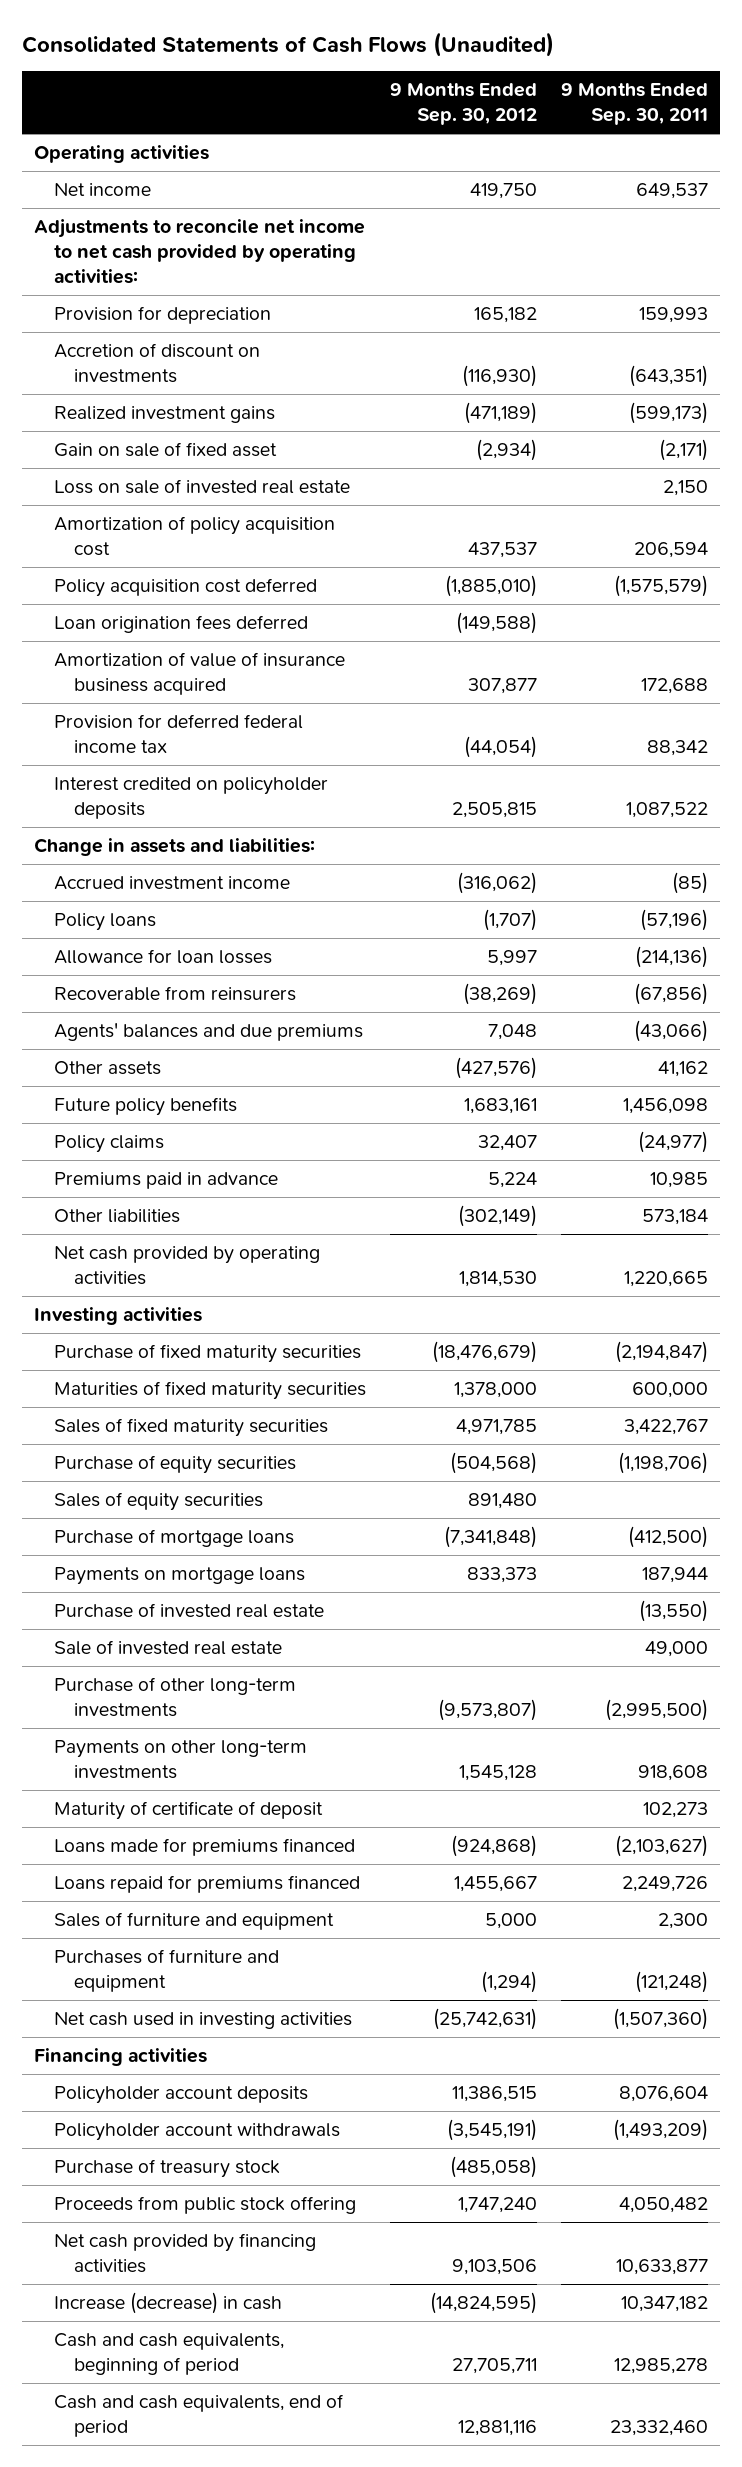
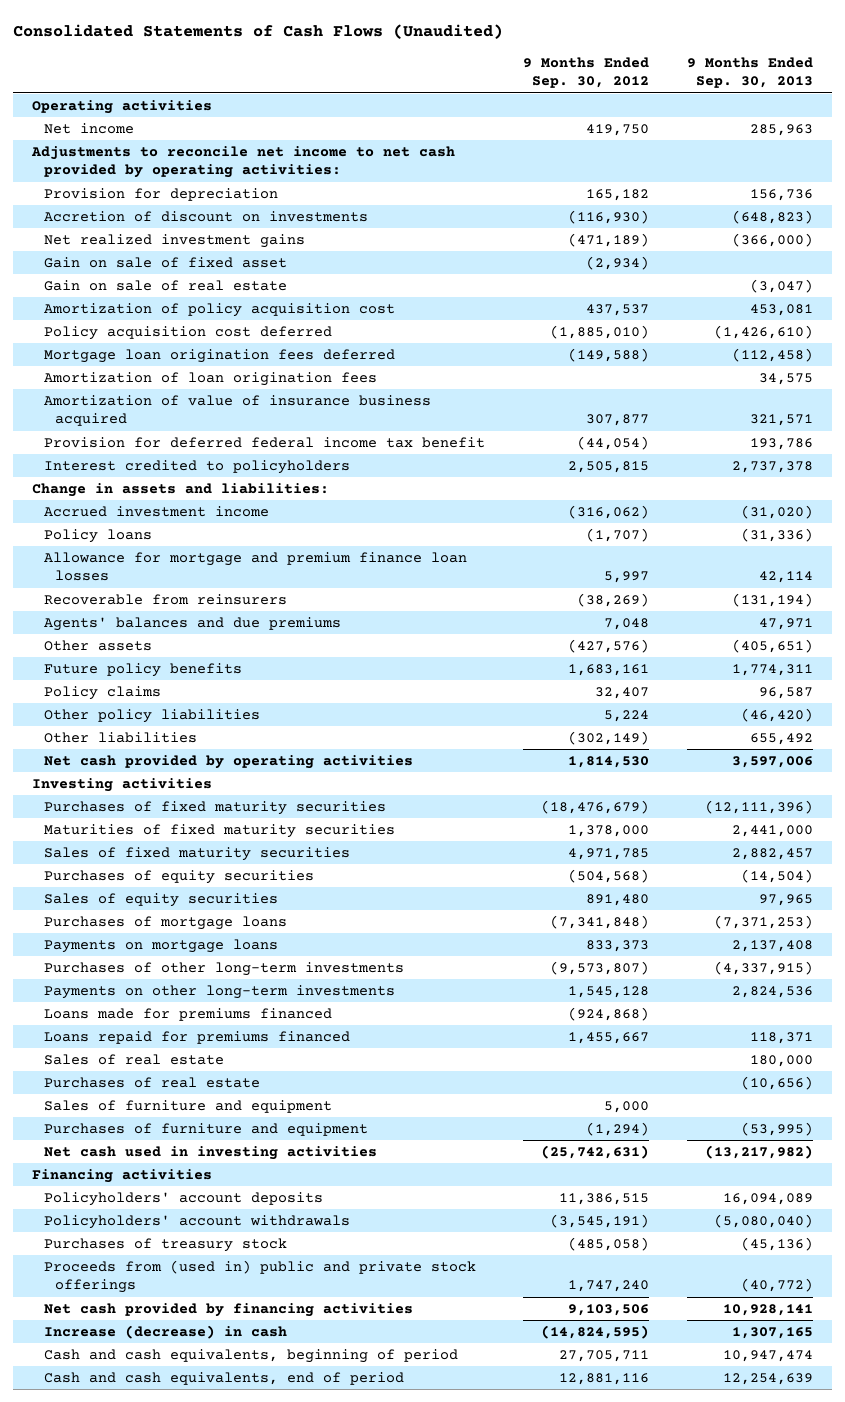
- | 9 Months Ended Sep. 30, 2012 | 9 Months Ended Sep. 30, 2011
+ | 9 Months Ended Sep. 30, 2012 | 9 Months Ended Sep. 30, 2013
- Realized investment gains | (471,189) | (599,173)
+ Net realized investment gains | (471,189) | (366,000)
- Loss on sale of invested real estate | | 2,150
+ Gain on sale of real estate | | (3,047)
- Loan origination fees deferred | (149,588) |
+ Mortgage loan origination fees deferred | (149,588) | (112,458)
+ Amortization of loan origination fees | | 34,575
- Provision for deferred federal income tax | (44,054) | 88,342
- Interest credited on policyholder deposits | 2,505,815 | 1,087,522
+ Provision for deferred federal income tax benefit | (44,054) | 193,786
+ Interest credited to policyholders | 2,505,815 | 2,737,378
- Allowance for loan losses | 5,997 | (214,136)
+ Allowance for mortgage and premium finance loan losses | 5,997 | 42,114
- Premiums paid in advance | 5,224 | 10,985
+ Other policy liabilities | 5,224 | (46,420)
- Purchase of fixed maturity securities | (18,476,679) | (2,194,847)
+ Purchases of fixed maturity securities | (18,476,679) | (12,111,396)
- Purchase of equity securities | (504,568) | (1,198,706)
+ Purchases of equity securities | (504,568) | (14,504)
- Purchase of mortgage loans | (7,341,848) | (412,500)
+ Purchases of mortgage loans | (7,341,848) | (7,371,253)
- Purchase of invested real estate | | (13,550)
- Sale of invested real estate | | 49,000
- Purchase of other long-term investments | (9,573,807) | (2,995,500)
+ Purchases of other long-term investments | (9,573,807) | (4,337,915)
- Maturity of certificate of deposit | | 102,273
+ Sales of real estate | | 180,000
+ Purchases of real estate | | (10,656)
- Policyholder account deposits | 11,386,515 | 8,076,604
- Policyholder account withdrawals | (3,545,191) | (1,493,209)
- Purchase of treasury stock | (485,058) |
- Proceeds from public stock offering | 1,747,240 | 4,050,482
+ Policyholders' account deposits | 11,386,515 | 16,094,089
+ Policyholders' account withdrawals | (3,545,191) | (5,080,040)
+ Purchases of treasury stock | (485,058) | (45,136)
+ Proceeds from (used in) public and private stock offerings | 1,747,240 | (40,772)

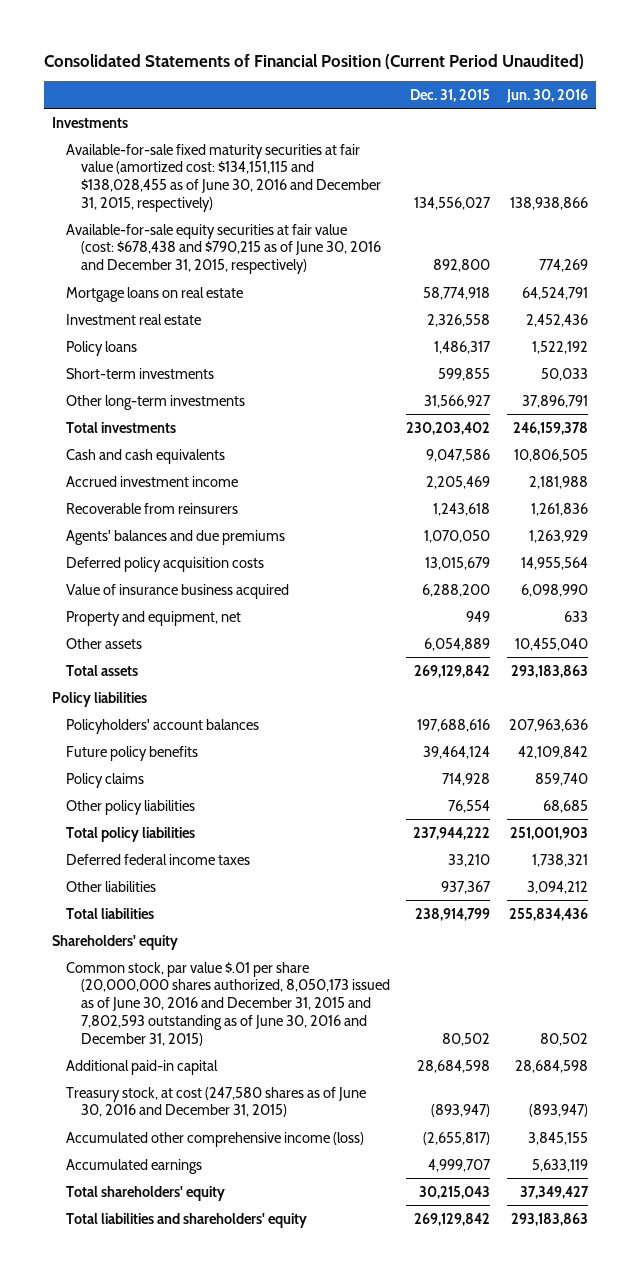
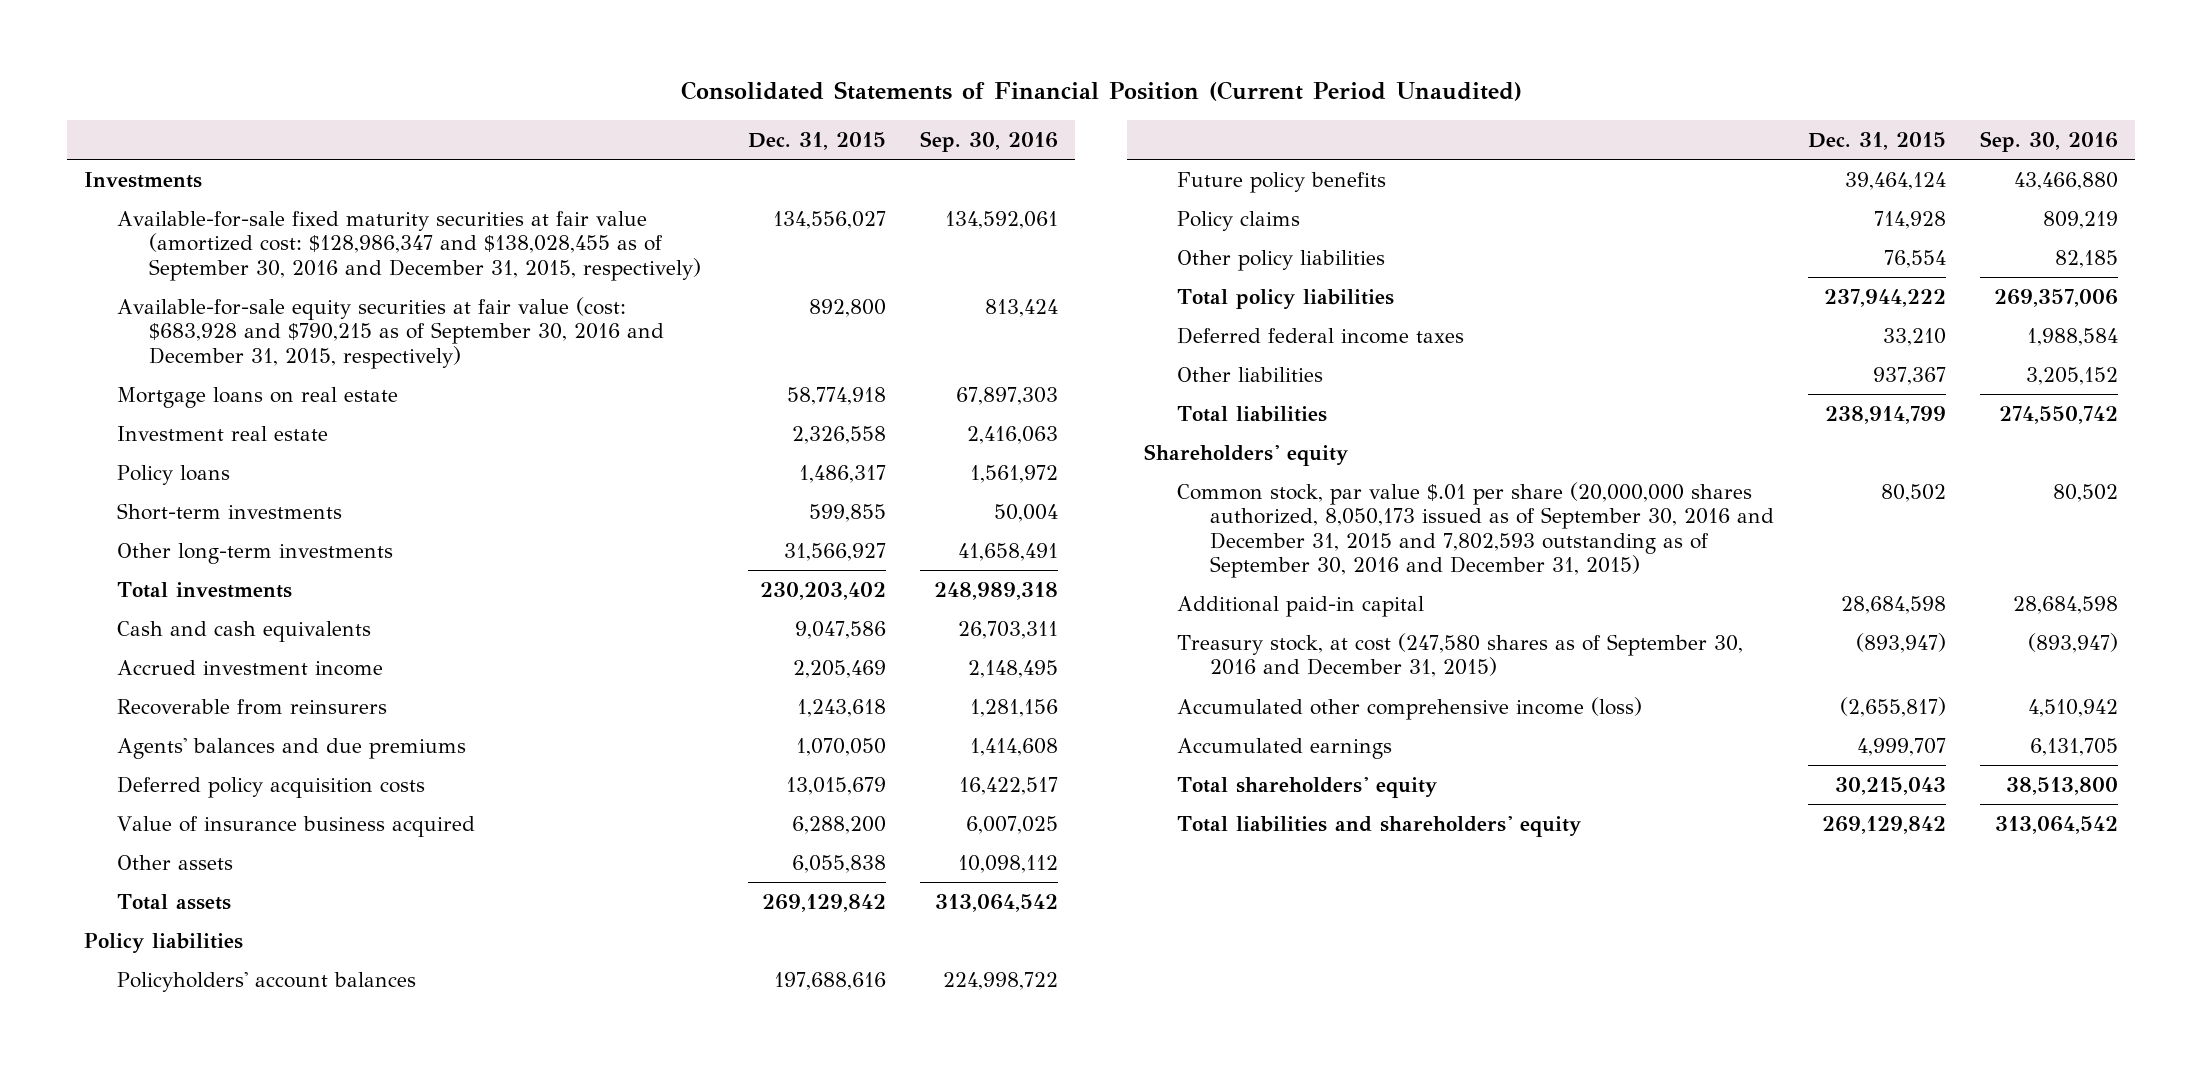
- | Dec. 31, 2015 | Jun. 30, 2016
+ | Dec. 31, 2015 | Sep. 30, 2016
- Available-for-sale fixed maturity securities at fair value (amortized cost: $134,151,115 and $138,028,455 as of June 30, 2016 and December 31, 2015, respectively) | 134,556,027 | 138,938,866
- Available-for-sale equity securities at fair value (cost: $678,438 and $790,215 as of June 30, 2016 and December 31, 2015, respectively) | 892,800 | 774,269
+ Available-for-sale fixed maturity securities at fair value (amortized cost: $128,986,347 and $138,028,455 as of September 30, 2016 and December 31, 2015, respectively) | 134,556,027 | 134,592,061
+ Available-for-sale equity securities at fair value (cost: $683,928 and $790,215 as of September 30, 2016 and December 31, 2015, respectively) | 892,800 | 813,424
- Property and equipment, net | 949 | 633
- Other assets | 6,054,889 | 10,455,040
+ Other assets | 6,055,838 | 10,098,112
- Common stock, par value $.01 per share (20,000,000 shares authorized, 8,050,173 issued as of June 30, 2016 and December 31, 2015 and 7,802,593 outstanding as of June 30, 2016 and December 31, 2015) | 80,502 | 80,502
+ Common stock, par value $.01 per share (20,000,000 shares authorized, 8,050,173 issued as of September 30, 2016 and December 31, 2015 and 7,802,593 outstanding as of September 30, 2016 and December 31, 2015) | 80,502 | 80,502
- Treasury stock, at cost (247,580 shares as of June 30, 2016 and December 31, 2015) | (893,947) | (893,947)
+ Treasury stock, at cost (247,580 shares as of September 30, 2016 and December 31, 2015) | (893,947) | (893,947)

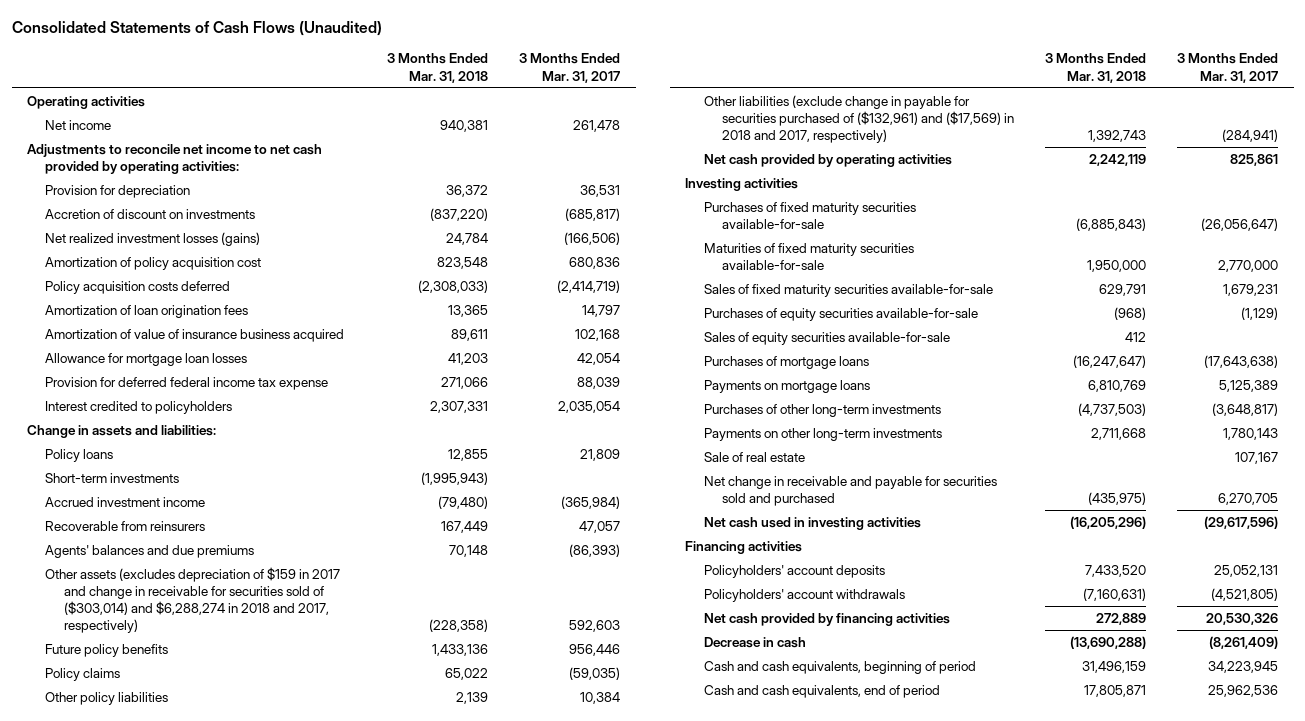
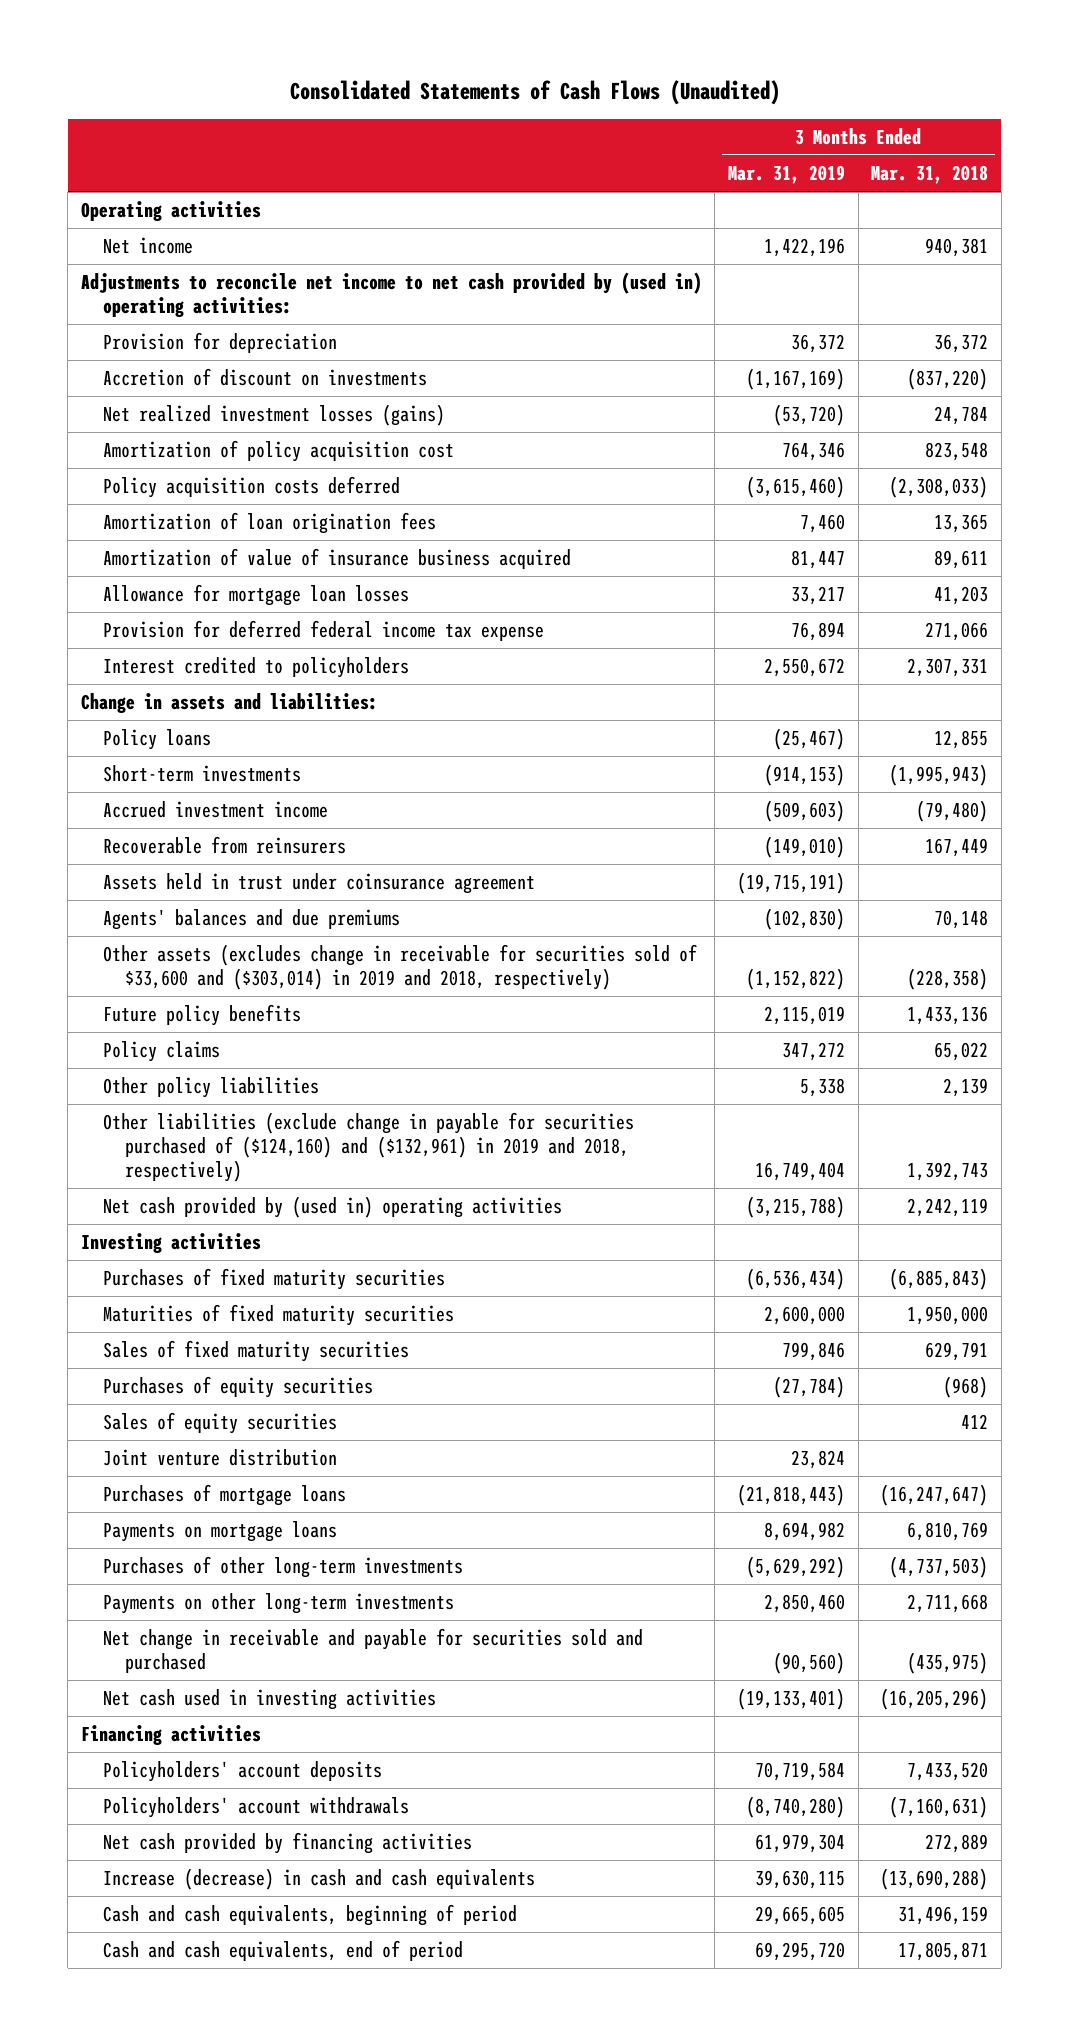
- | 3 Months Ended Mar. 31, 2018 | 3 Months Ended Mar. 31, 2017
+ | 3 Months Ended Mar. 31, 2019 | 3 Months Ended Mar. 31, 2018
- Adjustments to reconcile net income to net cash provided by operating activities:
+ Adjustments to reconcile net income to net cash provided by (used in) operating activities:
+ Assets held in trust under coinsurance agreement | (19,715,191) |
- Other assets (excludes depreciation of $159 in 2017 and change in receivable for securities sold of ($303,014) and $6,288,274 in 2018 and 2017, respectively) | (228,358) | 592,603
+ Other assets (excludes change in receivable for securities sold of $33,600 and ($303,014) in 2019 and 2018, respectively) | (1,152,822) | (228,358)
- Other liabilities (exclude change in payable for securities purchased of ($132,961) and ($17,569) in 2018 and 2017, respectively) | 1,392,743 | (284,941)
- Net cash provided by operating activities | 2,242,119 | 825,861
+ Other liabilities (exclude change in payable for securities purchased of ($124,160) and ($132,961) in 2019 and 2018, respectively) | 16,749,404 | 1,392,743
+ Net cash provided by (used in) operating activities | (3,215,788) | 2,242,119
- Purchases of fixed maturity securities available-for-sale | (6,885,843) | (26,056,647)
- Maturities of fixed maturity securities available-for-sale | 1,950,000 | 2,770,000
- Sales of fixed maturity securities available-for-sale | 629,791 | 1,679,231
- Purchases of equity securities available-for-sale | (968) | (1,129)
- Sales of equity securities available-for-sale | 412 |
+ Purchases of fixed maturity securities | (6,536,434) | (6,885,843)
+ Maturities of fixed maturity securities | 2,600,000 | 1,950,000
+ Sales of fixed maturity securities | 799,846 | 629,791
+ Purchases of equity securities | (27,784) | (968)
+ Sales of equity securities | | 412
+ Joint venture distribution | 23,824 |
- Sale of real estate | | 107,167
- Decrease in cash | (13,690,288) | (8,261,409)
+ Increase (decrease) in cash and cash equivalents | 39,630,115 | (13,690,288)

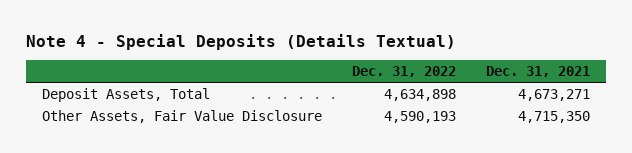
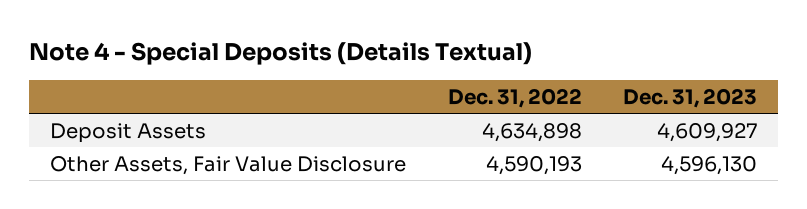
- | Dec. 31, 2022 | Dec. 31, 2021
+ | Dec. 31, 2022 | Dec. 31, 2023
- Deposit Assets, Total | 4,634,898 | 4,673,271
+ Deposit Assets | 4,634,898 | 4,609,927

